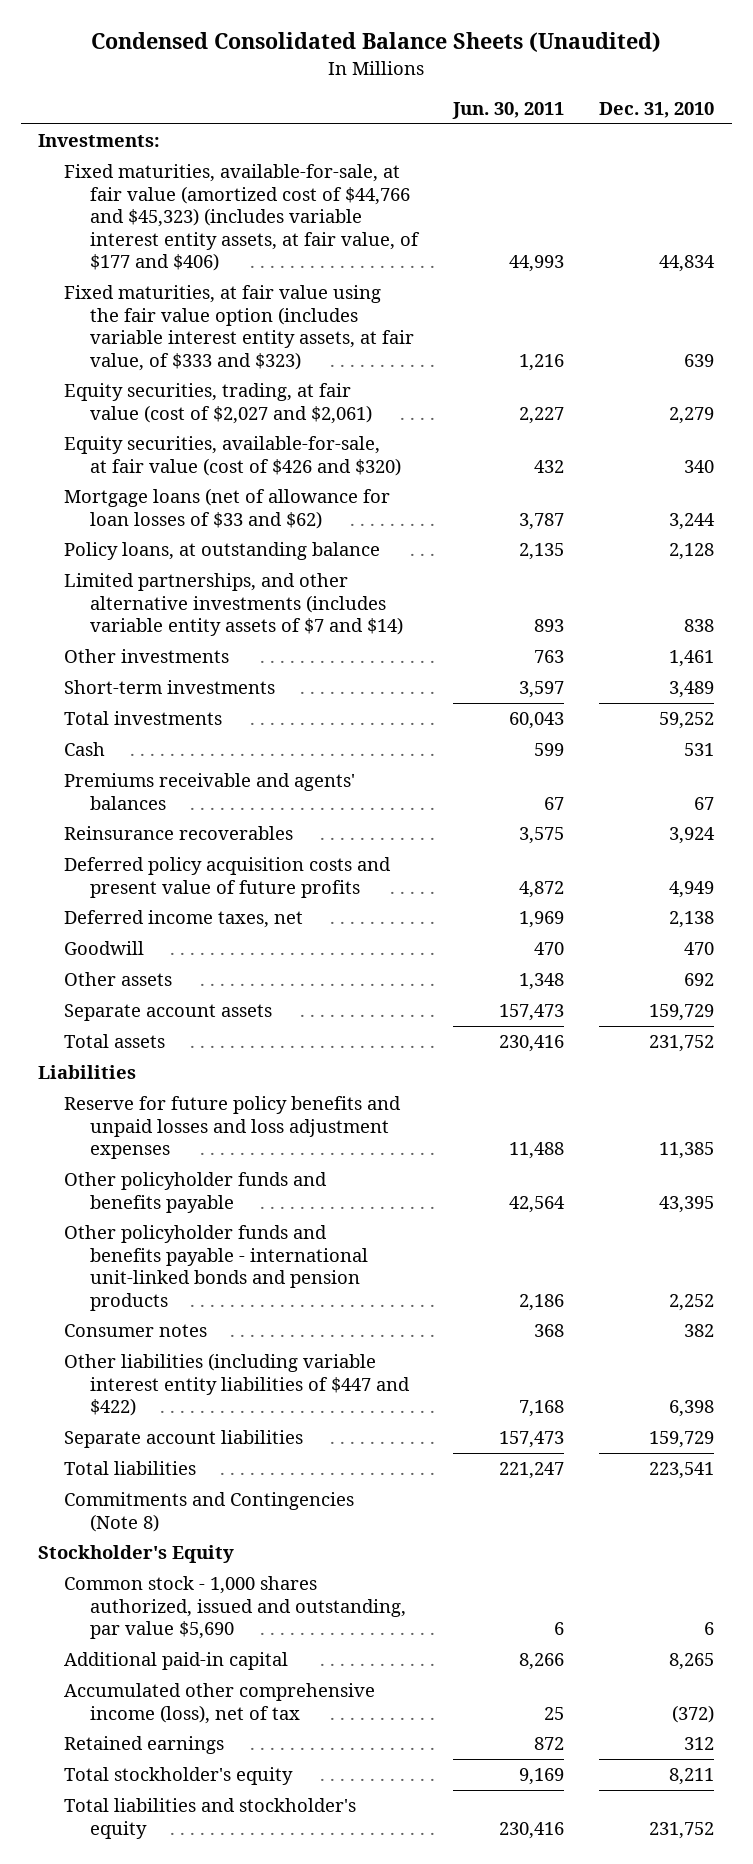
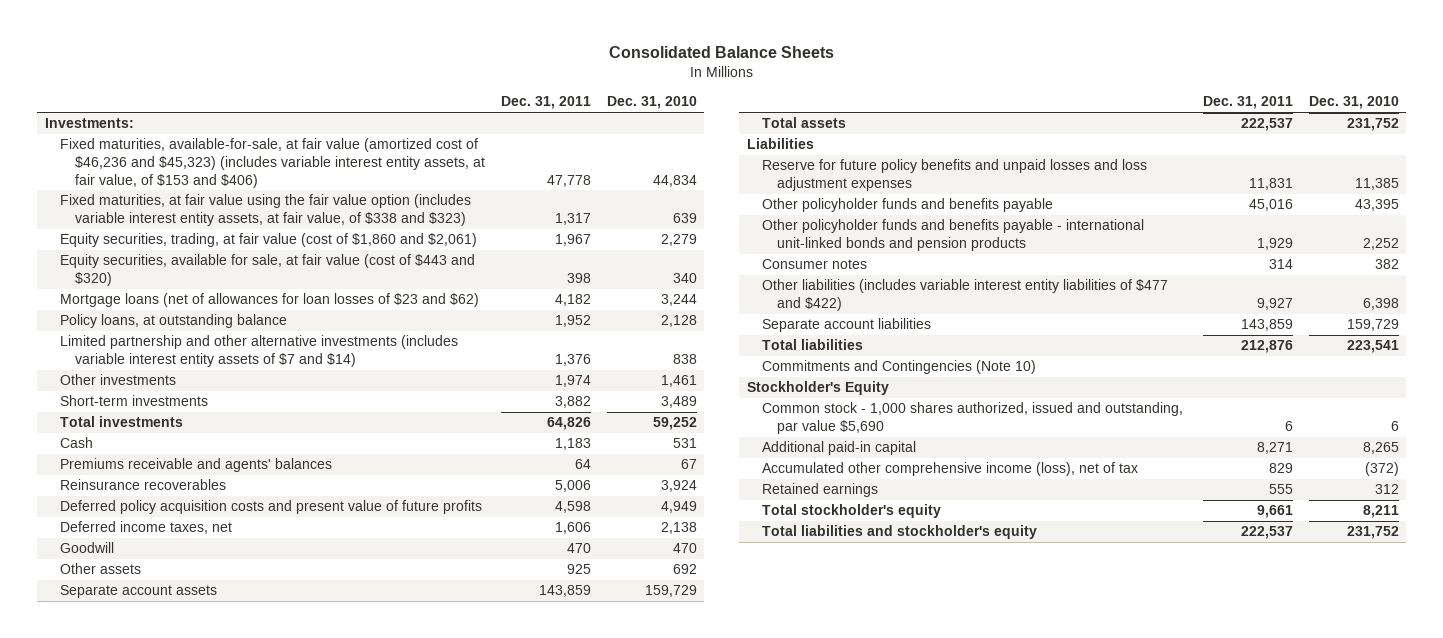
- Condensed Consolidated Balance Sheets (Unaudited)
+ Consolidated Balance Sheets
- | Jun. 30, 2011 | Dec. 31, 2010
+ | Dec. 31, 2011 | Dec. 31, 2010
- Fixed maturities, available-for-sale, at fair value (amortized cost of $44,766 and $45,323) (includes variable interest entity assets, at fair value, of $177 and $406) | 44,993 | 44,834
- Fixed maturities, at fair value using the fair value option (includes variable interest entity assets, at fair value, of $333 and $323) | 1,216 | 639
- Equity securities, trading, at fair value (cost of $2,027 and $2,061) | 2,227 | 2,279
- Equity securities, available-for-sale, at fair value (cost of $426 and $320) | 432 | 340
- Mortgage loans (net of allowance for loan losses of $33 and $62) | 3,787 | 3,244
+ Fixed maturities, available-for-sale, at fair value (amortized cost of $46,236 and $45,323) (includes variable interest entity assets, at fair value, of $153 and $406) | 47,778 | 44,834
+ Fixed maturities, at fair value using the fair value option (includes variable interest entity assets, at fair value, of $338 and $323) | 1,317 | 639
+ Equity securities, trading, at fair value (cost of $1,860 and $2,061) | 1,967 | 2,279
+ Equity securities, available for sale, at fair value (cost of $443 and $320) | 398 | 340
+ Mortgage loans (net of allowances for loan losses of $23 and $62) | 4,182 | 3,244
- Limited partnerships, and other alternative investments (includes variable entity assets of $7 and $14) | 893 | 838
+ Limited partnership and other alternative investments (includes variable interest entity assets of $7 and $14) | 1,376 | 838
- Other liabilities (including variable interest entity liabilities of $447 and $422) | 7,168 | 6,398
+ Other liabilities (includes variable interest entity liabilities of $477 and $422) | 9,927 | 6,398
- Commitments and Contingencies (Note 8)
+ Commitments and Contingencies (Note 10)

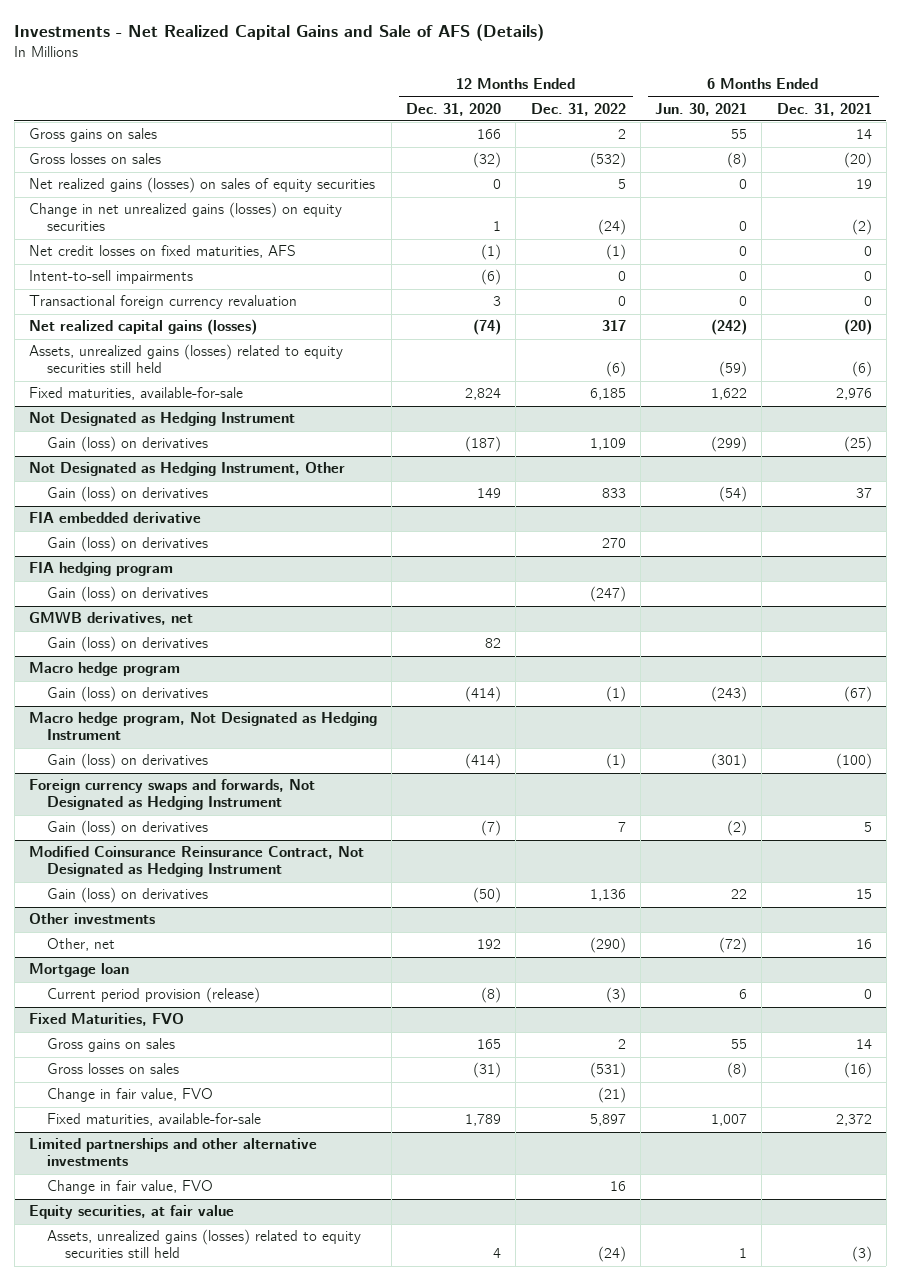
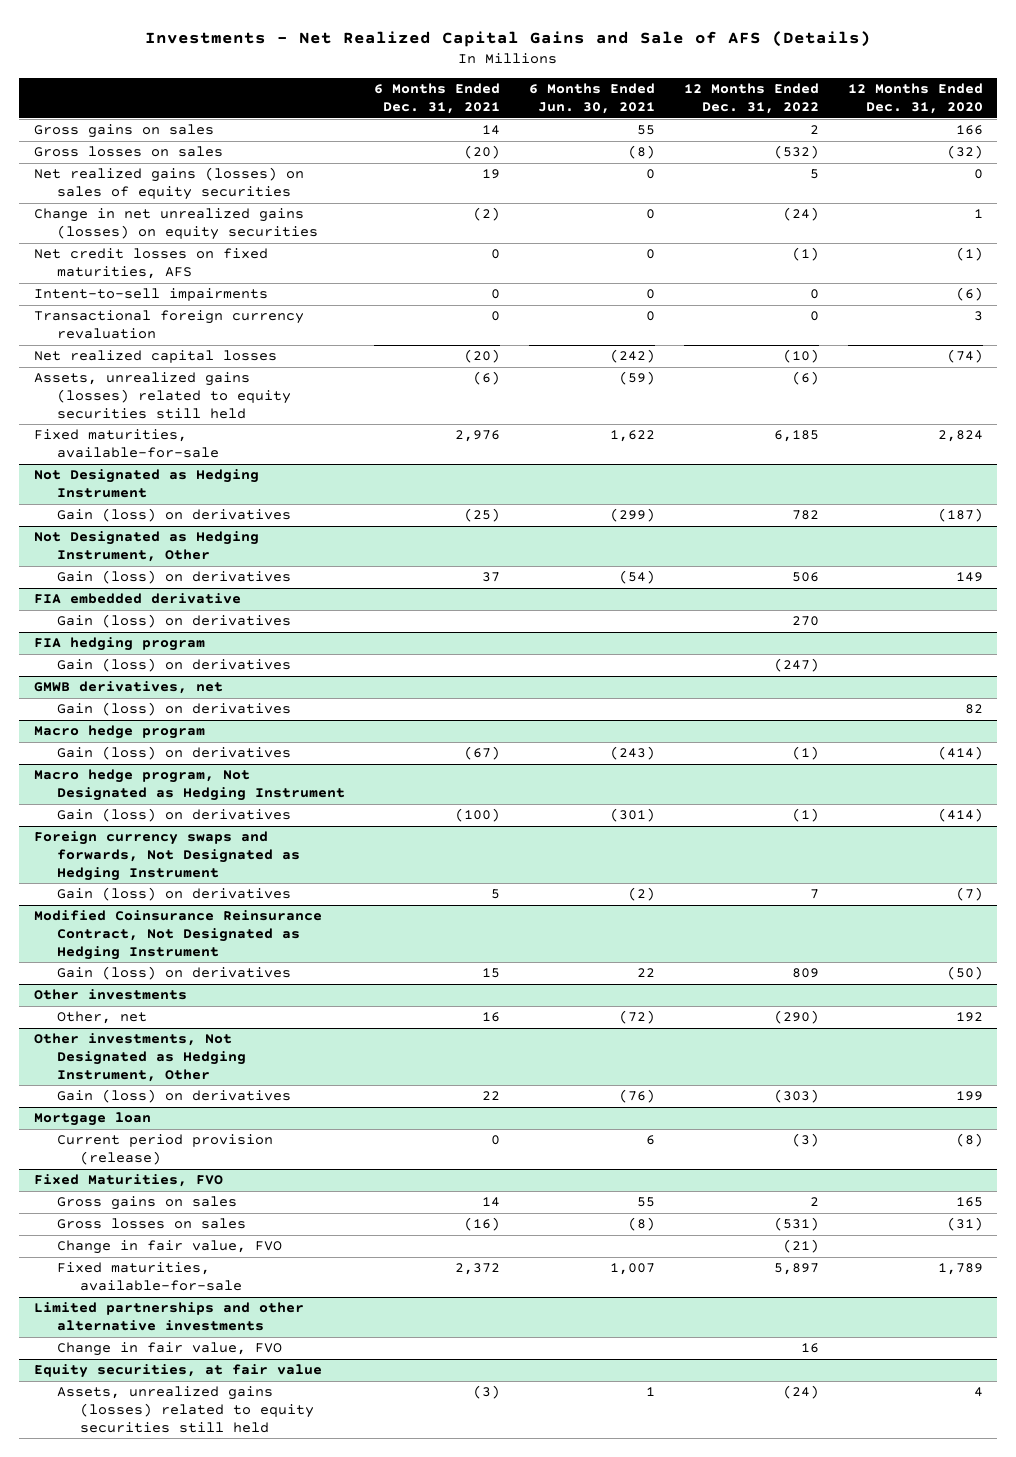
- | 12 Months Ended Dec. 31, 2020 | 12 Months Ended Dec. 31, 2022 | 6 Months Ended Jun. 30, 2021 | 6 Months Ended Dec. 31, 2021
+ | 6 Months Ended Dec. 31, 2021 | 6 Months Ended Jun. 30, 2021 | 12 Months Ended Dec. 31, 2022 | 12 Months Ended Dec. 31, 2020
- Net realized capital gains (losses) | (74) | 317 | (242) | (20)
+ Net realized capital losses | (20) | (242) | (10) | (74)
@ Not Designated as Hedging Instrument
- Gain (loss) on derivatives | (187) | 1,109 | (299) | (25)
+ Gain (loss) on derivatives | (25) | (299) | 782 | (187)
@ Not Designated as Hedging Instrument, Other
- Gain (loss) on derivatives | 149 | 833 | (54) | 37
+ Gain (loss) on derivatives | 37 | (54) | 506 | 149
@ Modified Coinsurance Reinsurance Contract, Not Designated as Hedging Instrument
- Gain (loss) on derivatives | (50) | 1,136 | 22 | 15
+ Gain (loss) on derivatives | 15 | 22 | 809 | (50)
+ Other investments, Not Designated as Hedging Instrument, Other
+ Gain (loss) on derivatives | 22 | (76) | (303) | 199

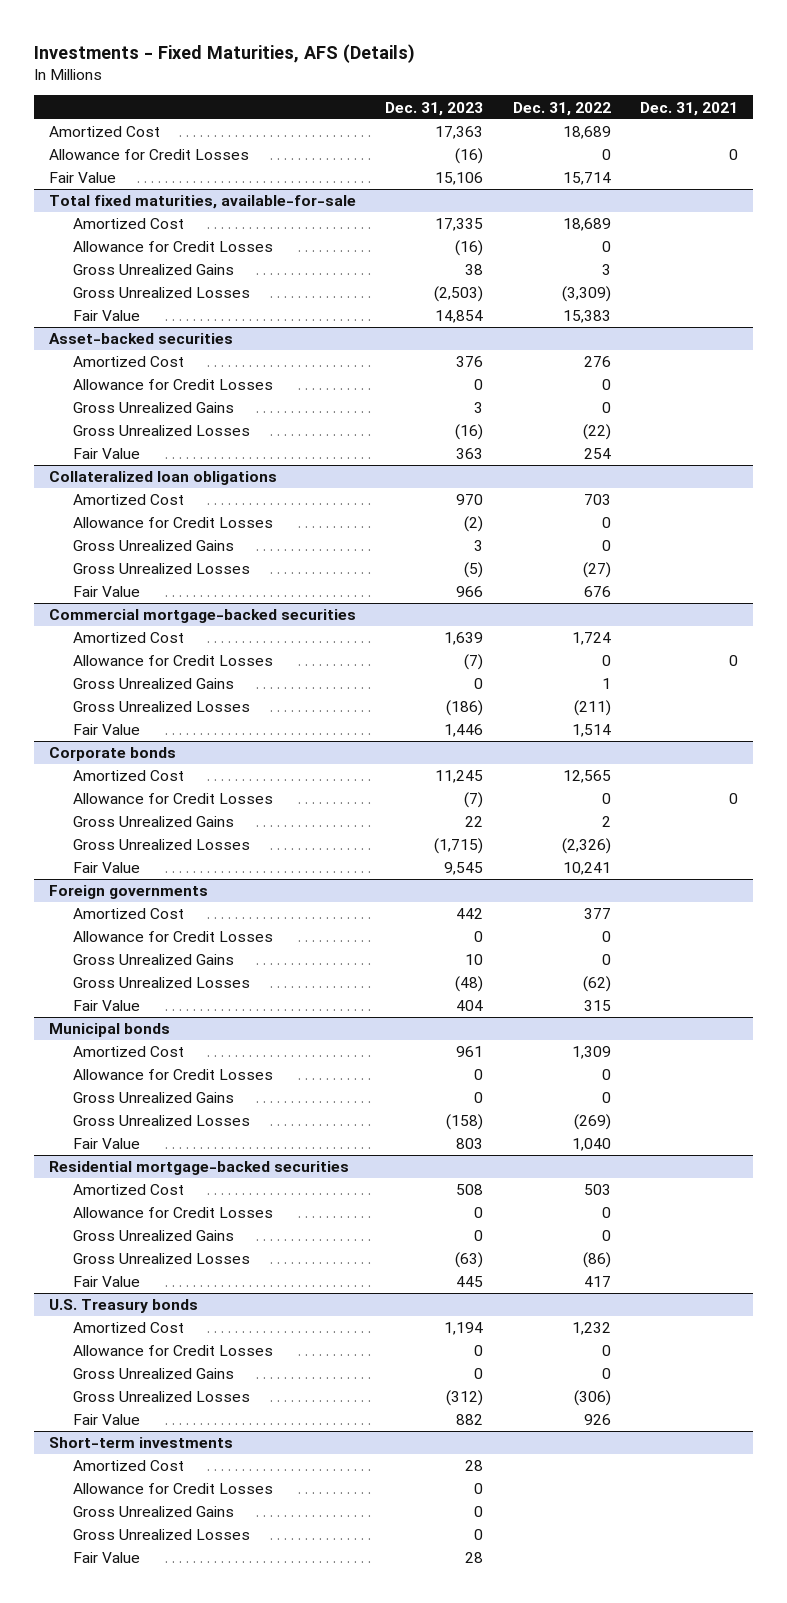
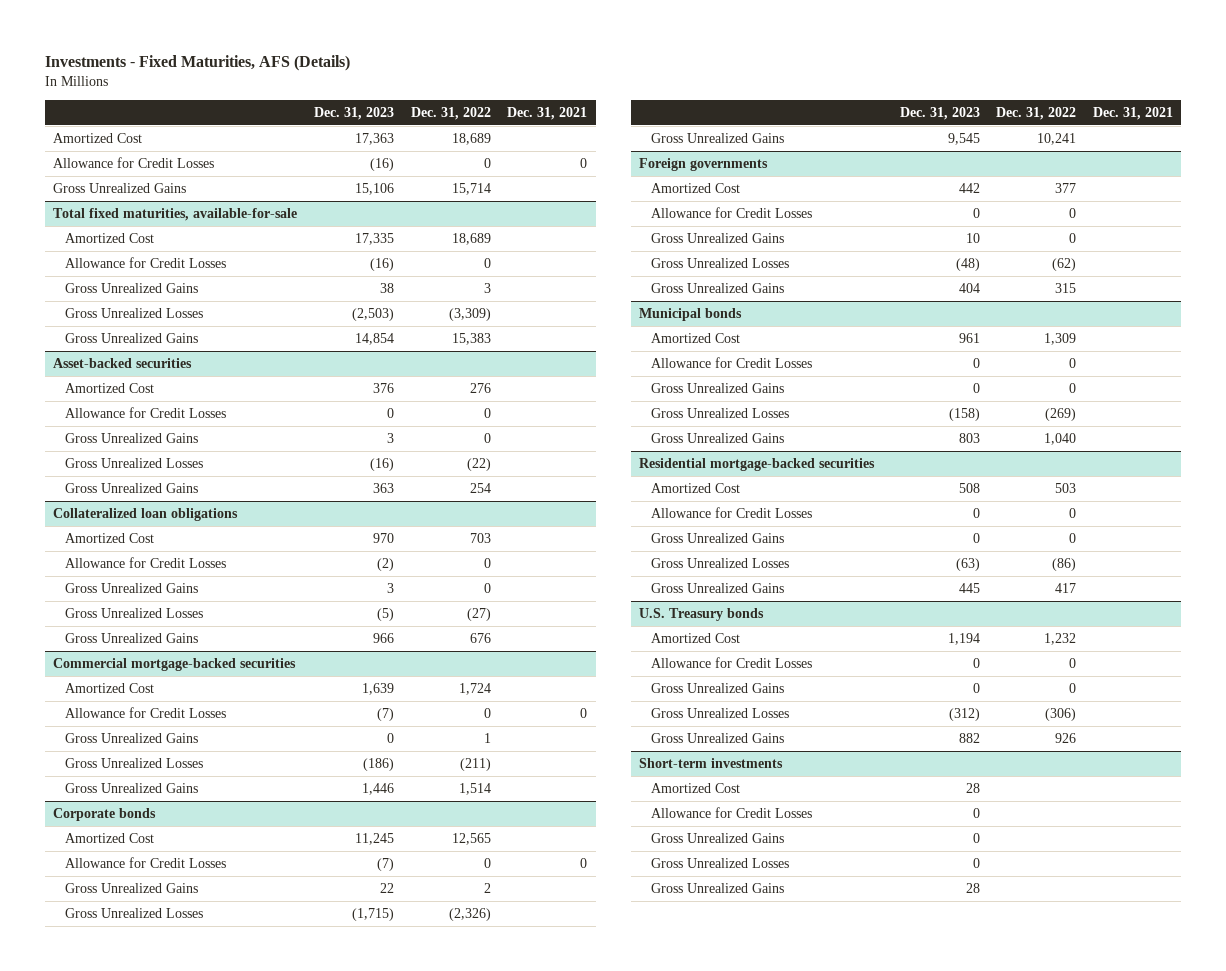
- Fair Value | 15,106 | 15,714 |
+ Gross Unrealized Gains | 15,106 | 15,714 |
@ Total fixed maturities, available-for-sale
- Fair Value | 14,854 | 15,383 |
+ Gross Unrealized Gains | 14,854 | 15,383 |
@ Asset-backed securities
- Fair Value | 363 | 254 |
+ Gross Unrealized Gains | 363 | 254 |
@ Collateralized loan obligations
- Fair Value | 966 | 676 |
+ Gross Unrealized Gains | 966 | 676 |
@ Commercial mortgage-backed securities
- Fair Value | 1,446 | 1,514 |
+ Gross Unrealized Gains | 1,446 | 1,514 |
@ Corporate bonds
- Fair Value | 9,545 | 10,241 |
+ Gross Unrealized Gains | 9,545 | 10,241 |
@ Foreign governments
- Fair Value | 404 | 315 |
+ Gross Unrealized Gains | 404 | 315 |
@ Municipal bonds
- Fair Value | 803 | 1,040 |
+ Gross Unrealized Gains | 803 | 1,040 |
@ Residential mortgage-backed securities
- Fair Value | 445 | 417 |
+ Gross Unrealized Gains | 445 | 417 |
@ U.S. Treasury bonds
- Fair Value | 882 | 926 |
+ Gross Unrealized Gains | 882 | 926 |
@ Short-term investments
- Fair Value | 28 | |
+ Gross Unrealized Gains | 28 | |

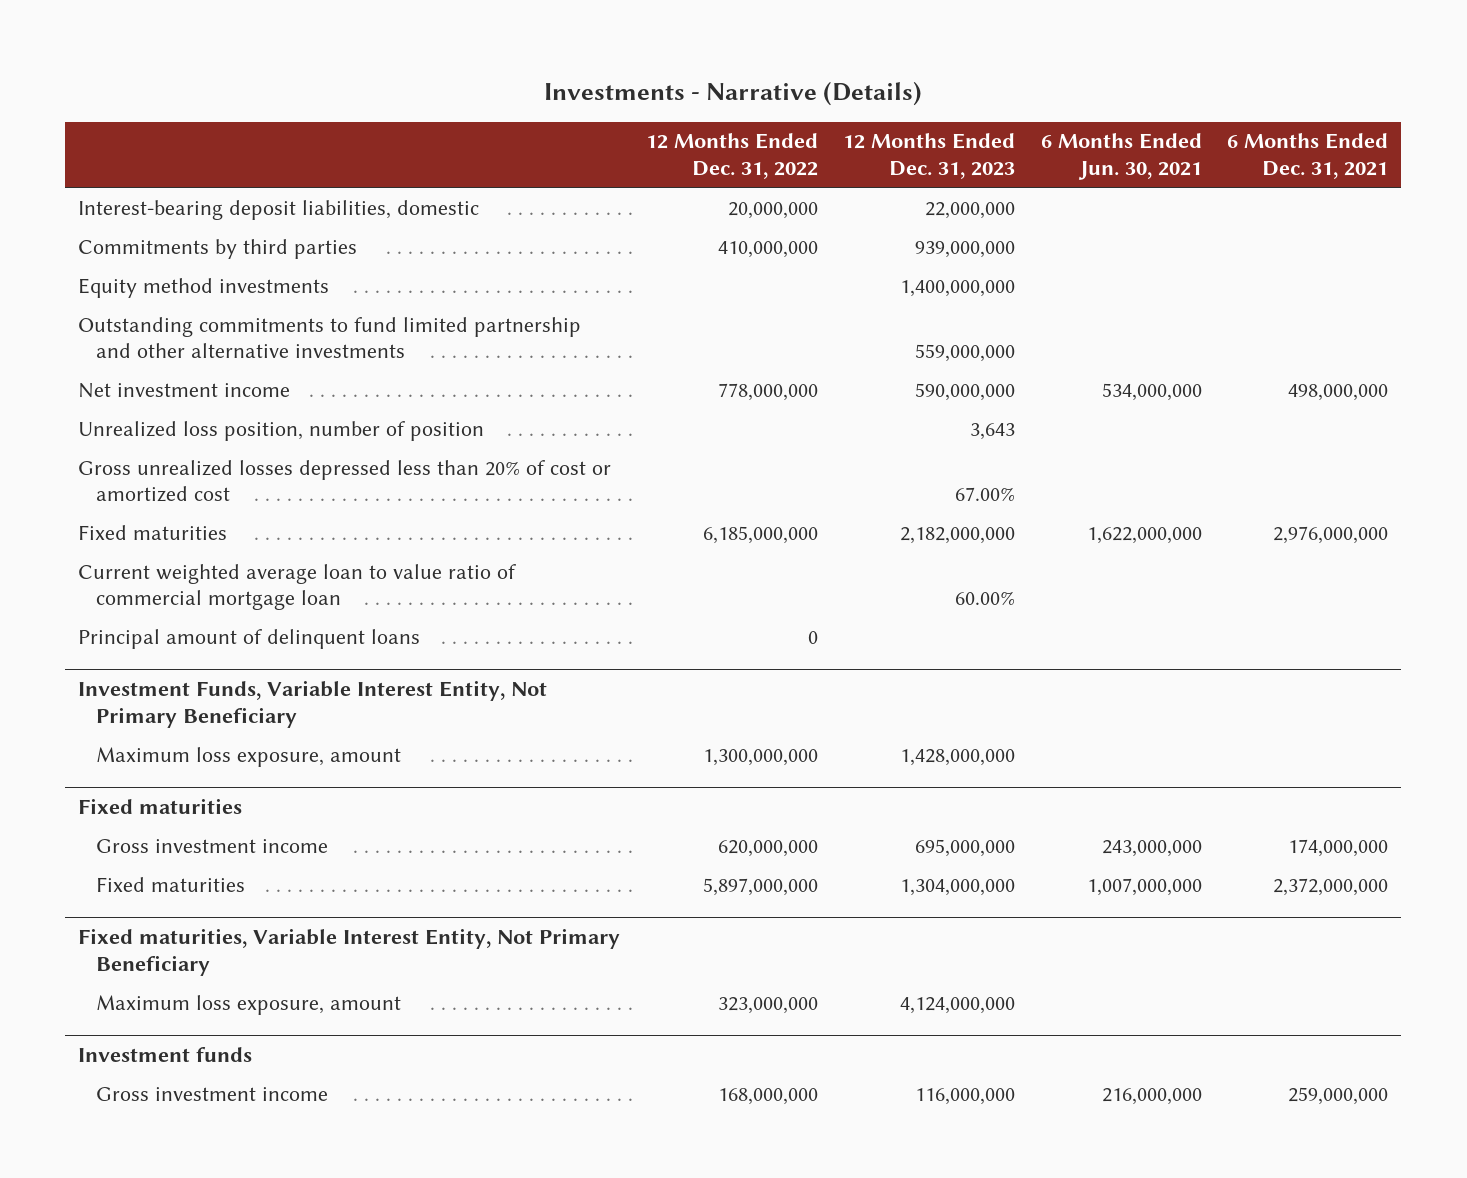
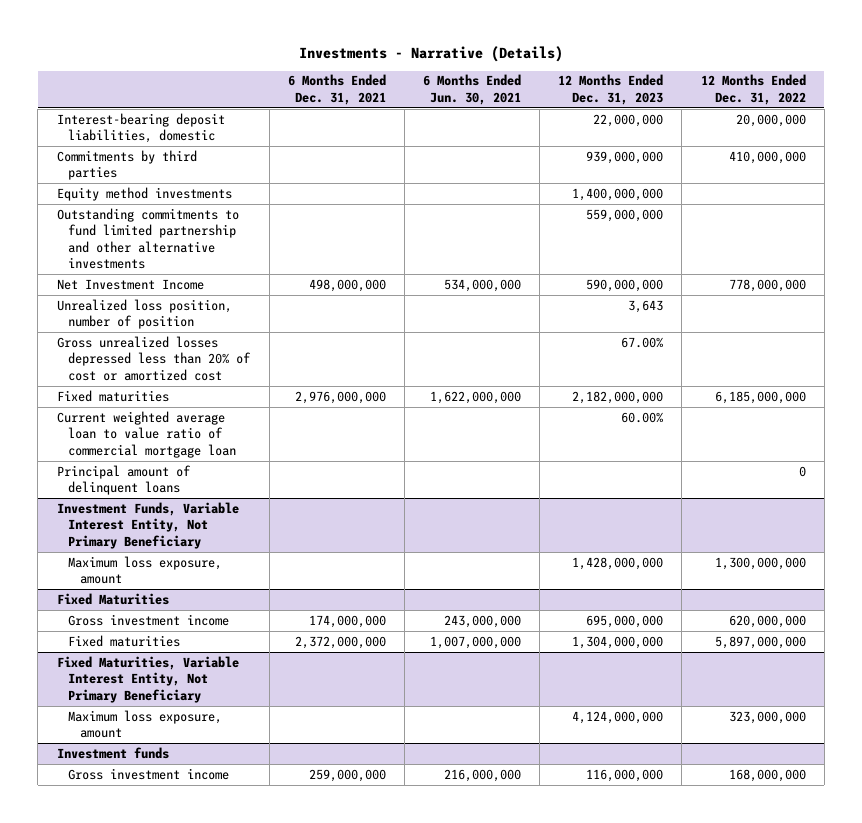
- | 12 Months Ended Dec. 31, 2022 | 12 Months Ended Dec. 31, 2023 | 6 Months Ended Jun. 30, 2021 | 6 Months Ended Dec. 31, 2021
+ | 6 Months Ended Dec. 31, 2021 | 6 Months Ended Jun. 30, 2021 | 12 Months Ended Dec. 31, 2023 | 12 Months Ended Dec. 31, 2022
- Net investment income | 778,000,000 | 590,000,000 | 534,000,000 | 498,000,000
+ Net Investment Income | 498,000,000 | 534,000,000 | 590,000,000 | 778,000,000
- Fixed maturities
+ Fixed Maturities
- Fixed maturities, Variable Interest Entity, Not Primary Beneficiary
+ Fixed Maturities, Variable Interest Entity, Not Primary Beneficiary

